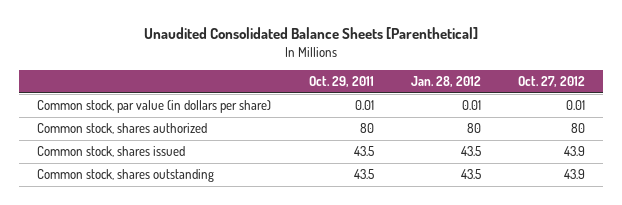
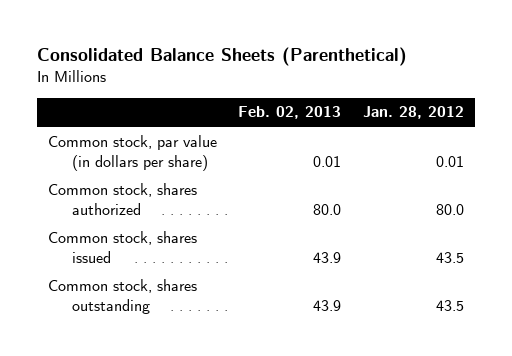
- Unaudited Consolidated Balance Sheets [Parenthetical]
+ Consolidated Balance Sheets (Parenthetical)
- | Oct. 29, 2011 | Jan. 28, 2012 | Oct. 27, 2012
+ | Feb. 02, 2013 | Jan. 28, 2012
- Common stock, shares authorized | 80 | 80 | 80
+ Common stock, shares authorized | 80.0 | 80.0

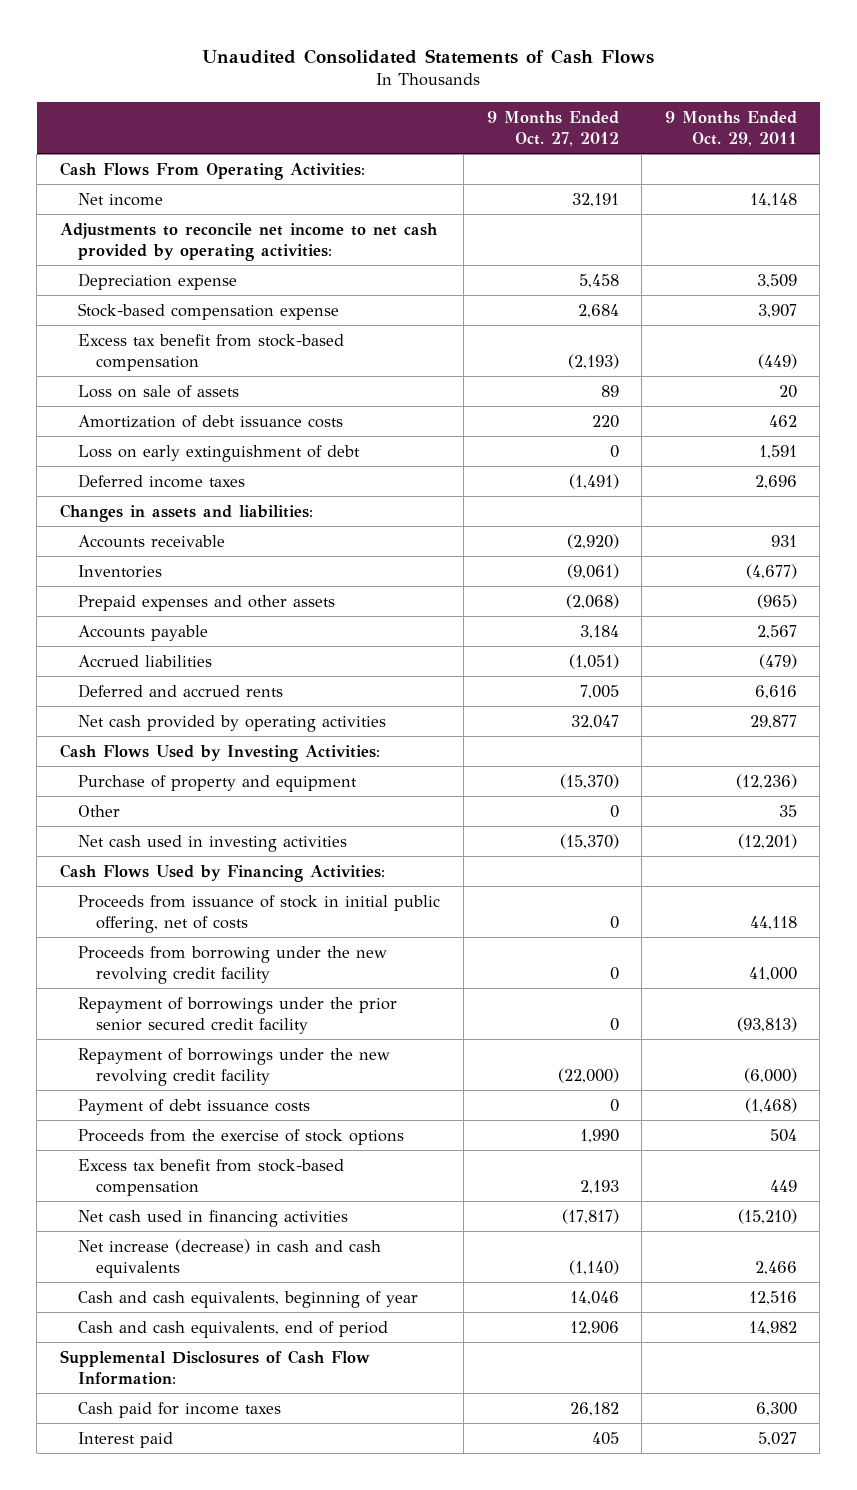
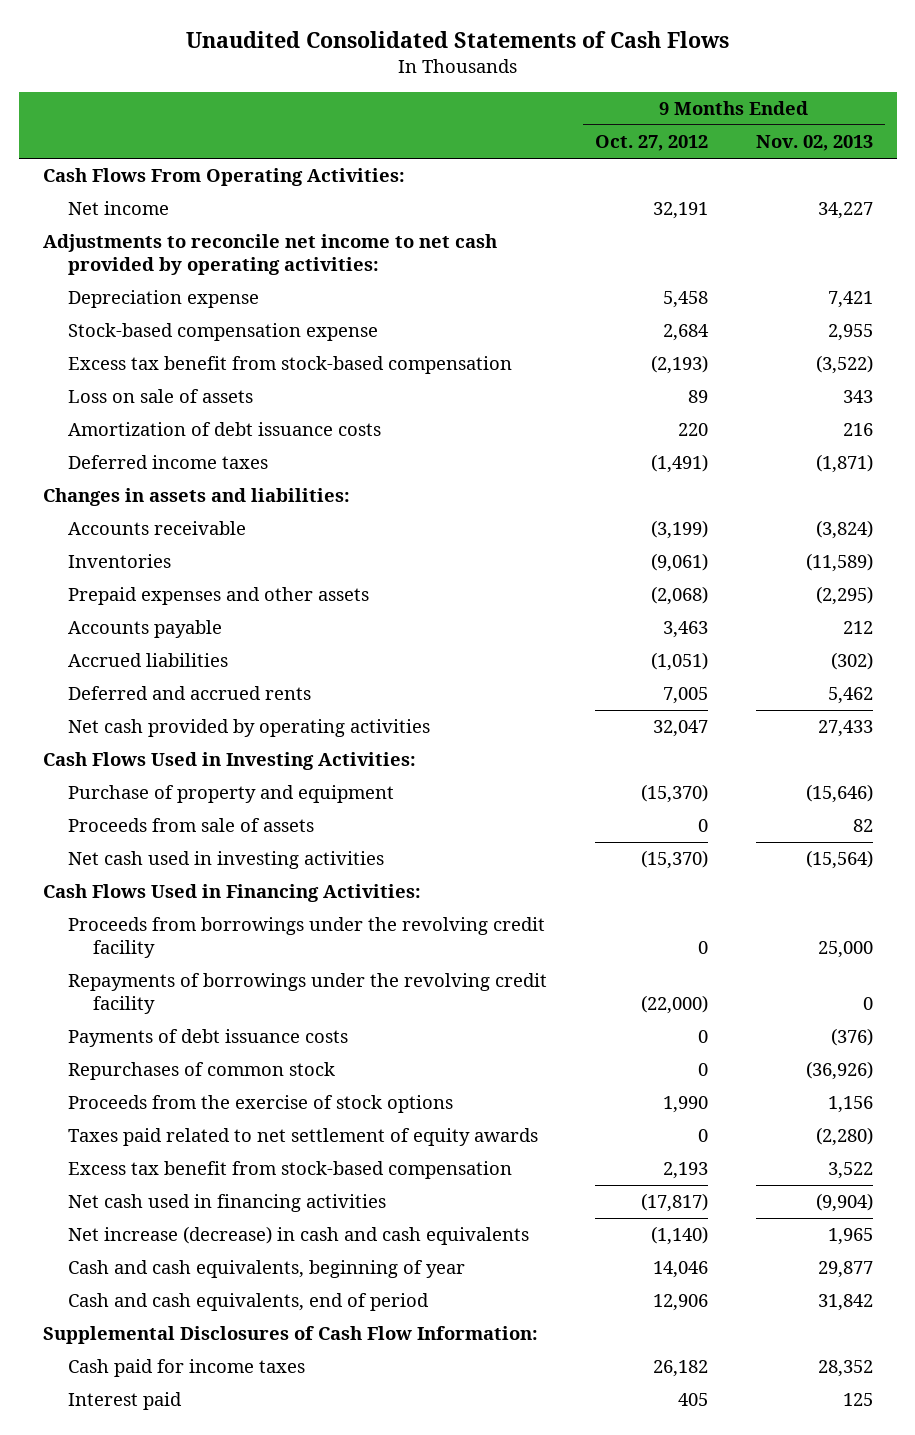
- | 9 Months Ended Oct. 27, 2012 | 9 Months Ended Oct. 29, 2011
+ | 9 Months Ended Oct. 27, 2012 | 9 Months Ended Nov. 02, 2013
- Loss on early extinguishment of debt | 0 | 1,591
- Accounts receivable | (2,920) | 931
+ Accounts receivable | (3,199) | (3,824)
- Accounts payable | 3,184 | 2,567
+ Accounts payable | 3,463 | 212
- Cash Flows Used by Investing Activities:
+ Cash Flows Used in Investing Activities:
- Other | 0 | 35
+ Proceeds from sale of assets | 0 | 82
- Cash Flows Used by Financing Activities:
- Proceeds from issuance of stock in initial public offering, net of costs | 0 | 44,118
- Proceeds from borrowing under the new revolving credit facility | 0 | 41,000
- Repayment of borrowings under the prior senior secured credit facility | 0 | (93,813)
- Repayment of borrowings under the new revolving credit facility | (22,000) | (6,000)
- Payment of debt issuance costs | 0 | (1,468)
+ Cash Flows Used in Financing Activities:
+ Proceeds from borrowings under the revolving credit facility | 0 | 25,000
+ Repayments of borrowings under the revolving credit facility | (22,000) | 0
+ Payments of debt issuance costs | 0 | (376)
+ Repurchases of common stock | 0 | (36,926)
+ Taxes paid related to net settlement of equity awards | 0 | (2,280)

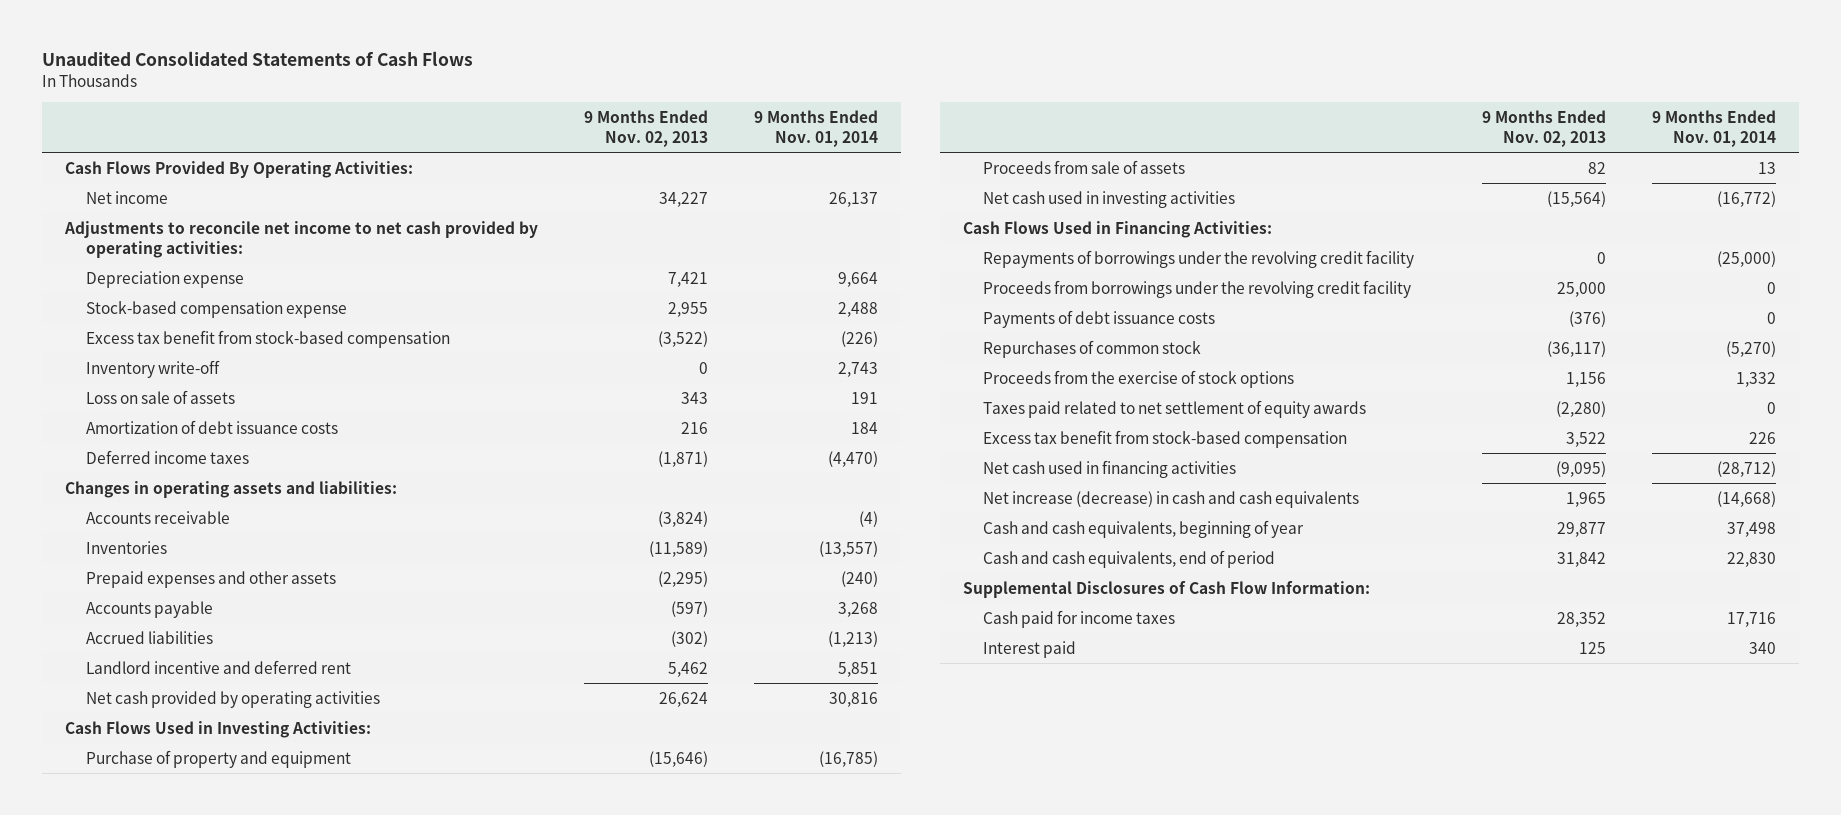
- | 9 Months Ended Oct. 27, 2012 | 9 Months Ended Nov. 02, 2013
+ | 9 Months Ended Nov. 02, 2013 | 9 Months Ended Nov. 01, 2014
- Cash Flows From Operating Activities:
+ Cash Flows Provided By Operating Activities:
+ Inventory write-off | 0 | 2,743
- Changes in assets and liabilities:
+ Changes in operating assets and liabilities:
- Accounts payable | 3,463 | 212
+ Accounts payable | (597) | 3,268
- Deferred and accrued rents | 7,005 | 5,462
- Net cash provided by operating activities | 32,047 | 27,433
+ Landlord incentive and deferred rent | 5,462 | 5,851
+ Net cash provided by operating activities | 26,624 | 30,816
moved down: Proceeds from borrowings under the revolving credit facility | 25,000 | 0
- Repurchases of common stock | 0 | (36,926)
+ Repurchases of common stock | (36,117) | (5,270)
- Net cash used in financing activities | (17,817) | (9,904)
+ Net cash used in financing activities | (9,095) | (28,712)

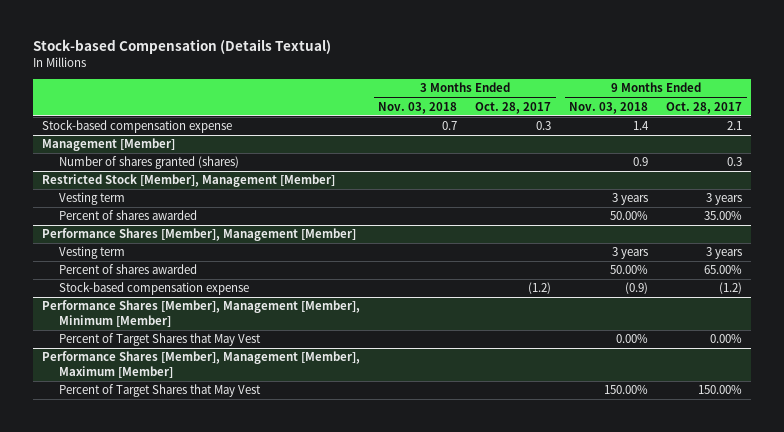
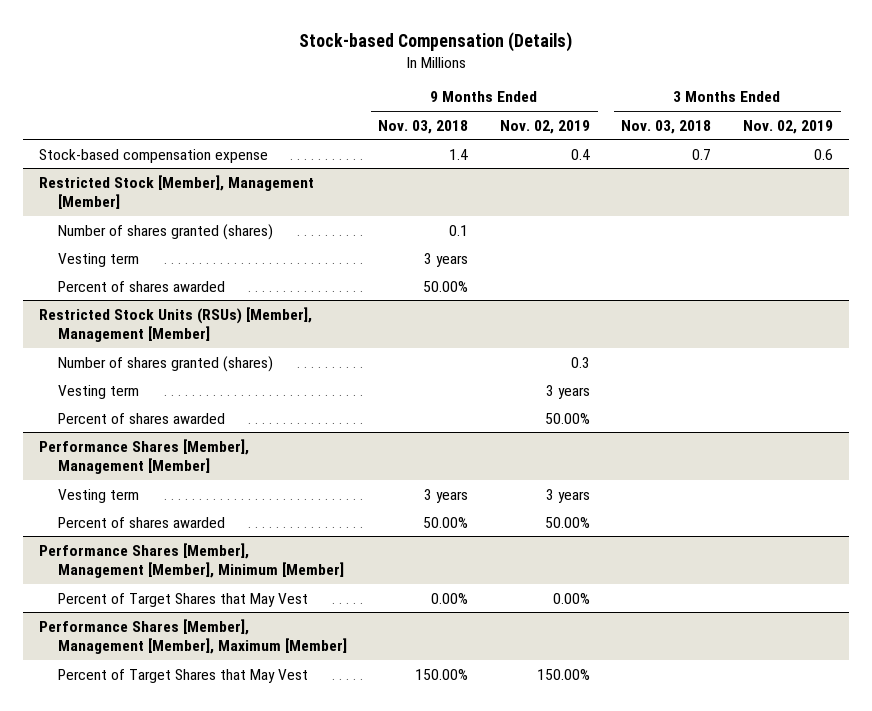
- Stock-based Compensation (Details Textual)
+ Stock-based Compensation (Details)
- | 3 Months Ended Nov. 03, 2018 | 3 Months Ended Oct. 28, 2017 | 9 Months Ended Nov. 03, 2018 | 9 Months Ended Oct. 28, 2017
+ | 9 Months Ended Nov. 03, 2018 | 9 Months Ended Nov. 02, 2019 | 3 Months Ended Nov. 03, 2018 | 3 Months Ended Nov. 02, 2019
- Management [Member]
- Number of shares granted (shares) | | | 0.9 | 0.3
@ Restricted Stock [Member], Management [Member]
+ Number of shares granted (shares) | 0.1 | | |
+ Restricted Stock Units (RSUs) [Member], Management [Member]
+ Number of shares granted (shares) | | 0.3 | |
+ Vesting term | | 3 years | |
+ Percent of shares awarded | | 50.00% | |
@ Performance Shares [Member], Management [Member]
- Stock-based compensation expense | | (1.2) | (0.9) | (1.2)

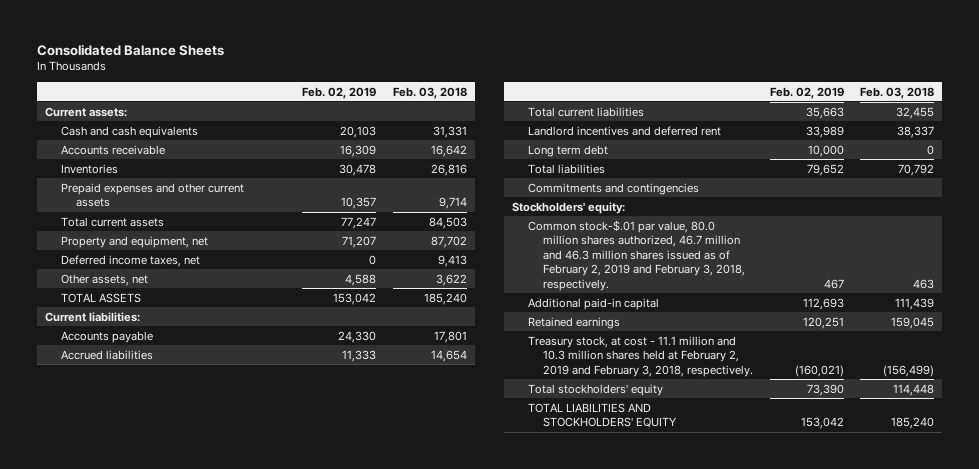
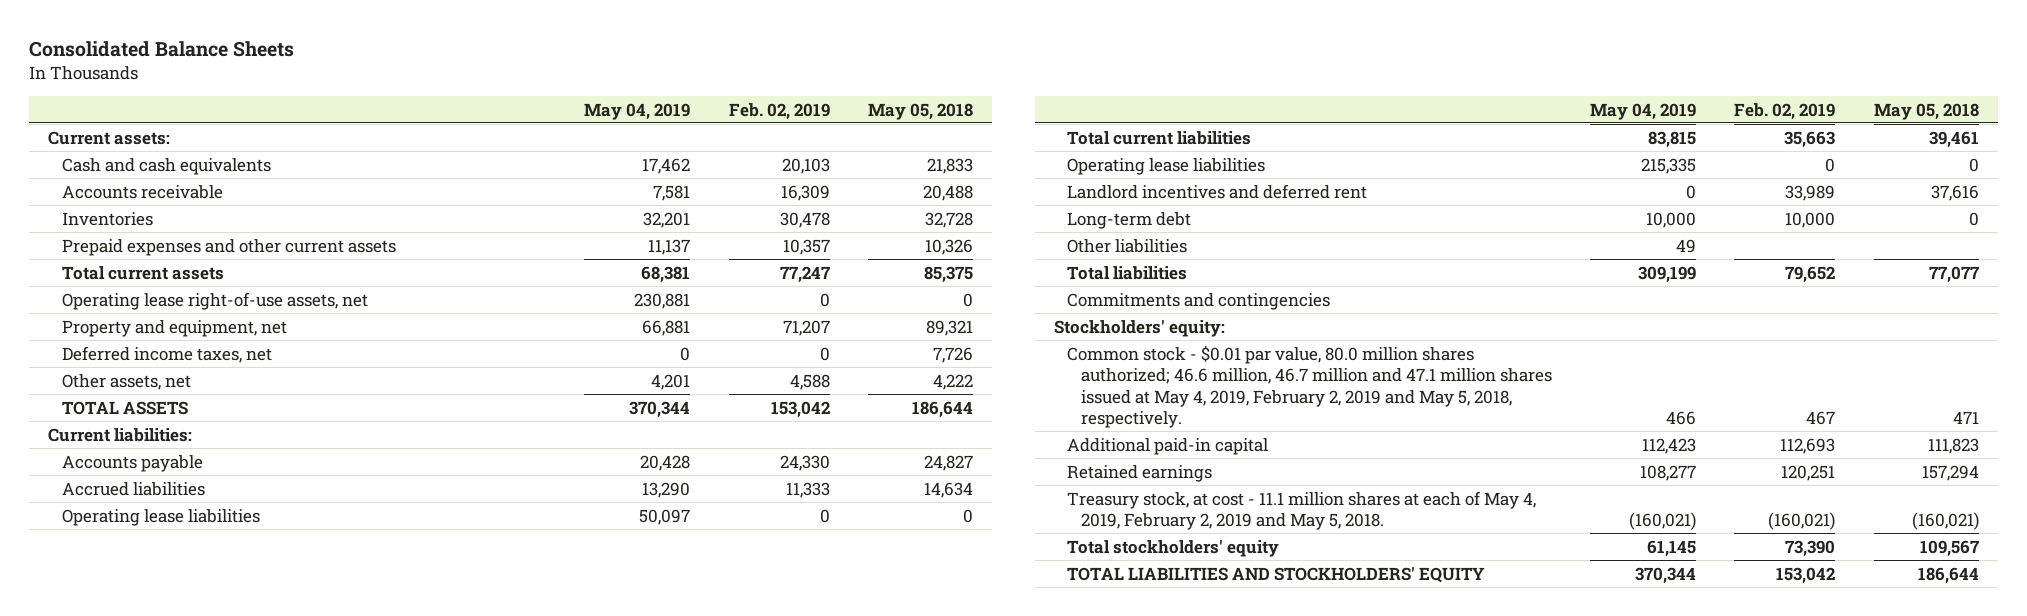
- | Feb. 02, 2019 | Feb. 03, 2018
+ | May 04, 2019 | Feb. 02, 2019 | May 05, 2018
+ Operating lease right-of-use assets, net | 230,881 | 0 | 0
+ Operating lease liabilities | 50,097 | 0 | 0
+ Operating lease liabilities | 215,335 | 0 | 0
- Long term debt | 10,000 | 0
+ Long-term debt | 10,000 | 10,000 | 0
+ Other liabilities | 49 | |
- Common stock-$.01 par value, 80.0 million shares authorized, 46.7 million and 46.3 million shares issued as of February 2, 2019 and February 3, 2018, respectively. | 467 | 463
+ Common stock - $0.01 par value, 80.0 million shares authorized; 46.6 million, 46.7 million and 47.1 million shares issued at May 4, 2019, February 2, 2019 and May 5, 2018, respectively. | 466 | 467 | 471
- Treasury stock, at cost - 11.1 million and 10.3 million shares held at February 2, 2019 and February 3, 2018, respectively. | (160,021) | (156,499)
+ Treasury stock, at cost - 11.1 million shares at each of May 4, 2019, February 2, 2019 and May 5, 2018. | (160,021) | (160,021) | (160,021)

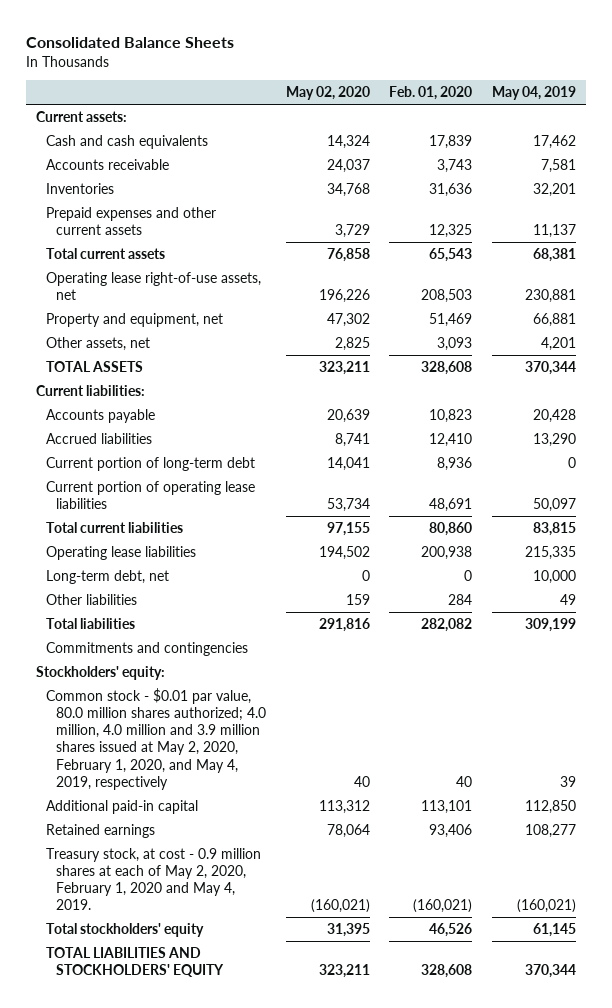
- | May 04, 2019 | Feb. 02, 2019 | May 05, 2018
+ | May 02, 2020 | Feb. 01, 2020 | May 04, 2019
- Deferred income taxes, net | 0 | 0 | 7,726
- Operating lease liabilities | 50,097 | 0 | 0
+ Current portion of long-term debt | 14,041 | 8,936 | 0
+ Current portion of operating lease liabilities | 53,734 | 48,691 | 50,097
- Landlord incentives and deferred rent | 0 | 33,989 | 37,616
- Long-term debt | 10,000 | 10,000 | 0
+ Long-term debt, net | 0 | 0 | 10,000
- Common stock - $0.01 par value, 80.0 million shares authorized; 46.6 million, 46.7 million and 47.1 million shares issued at May 4, 2019, February 2, 2019 and May 5, 2018, respectively. | 466 | 467 | 471
- Additional paid-in capital | 112,423 | 112,693 | 111,823
+ Common stock - $0.01 par value, 80.0 million shares authorized; 4.0 million, 4.0 million and 3.9 million shares issued at May 2, 2020, February 1, 2020, and May 4, 2019, respectively | 40 | 40 | 39
+ Additional paid-in capital | 113,312 | 113,101 | 112,850
- Treasury stock, at cost - 11.1 million shares at each of May 4, 2019, February 2, 2019 and May 5, 2018. | (160,021) | (160,021) | (160,021)
+ Treasury stock, at cost - 0.9 million shares at each of May 2, 2020, February 1, 2020 and May 4, 2019. | (160,021) | (160,021) | (160,021)

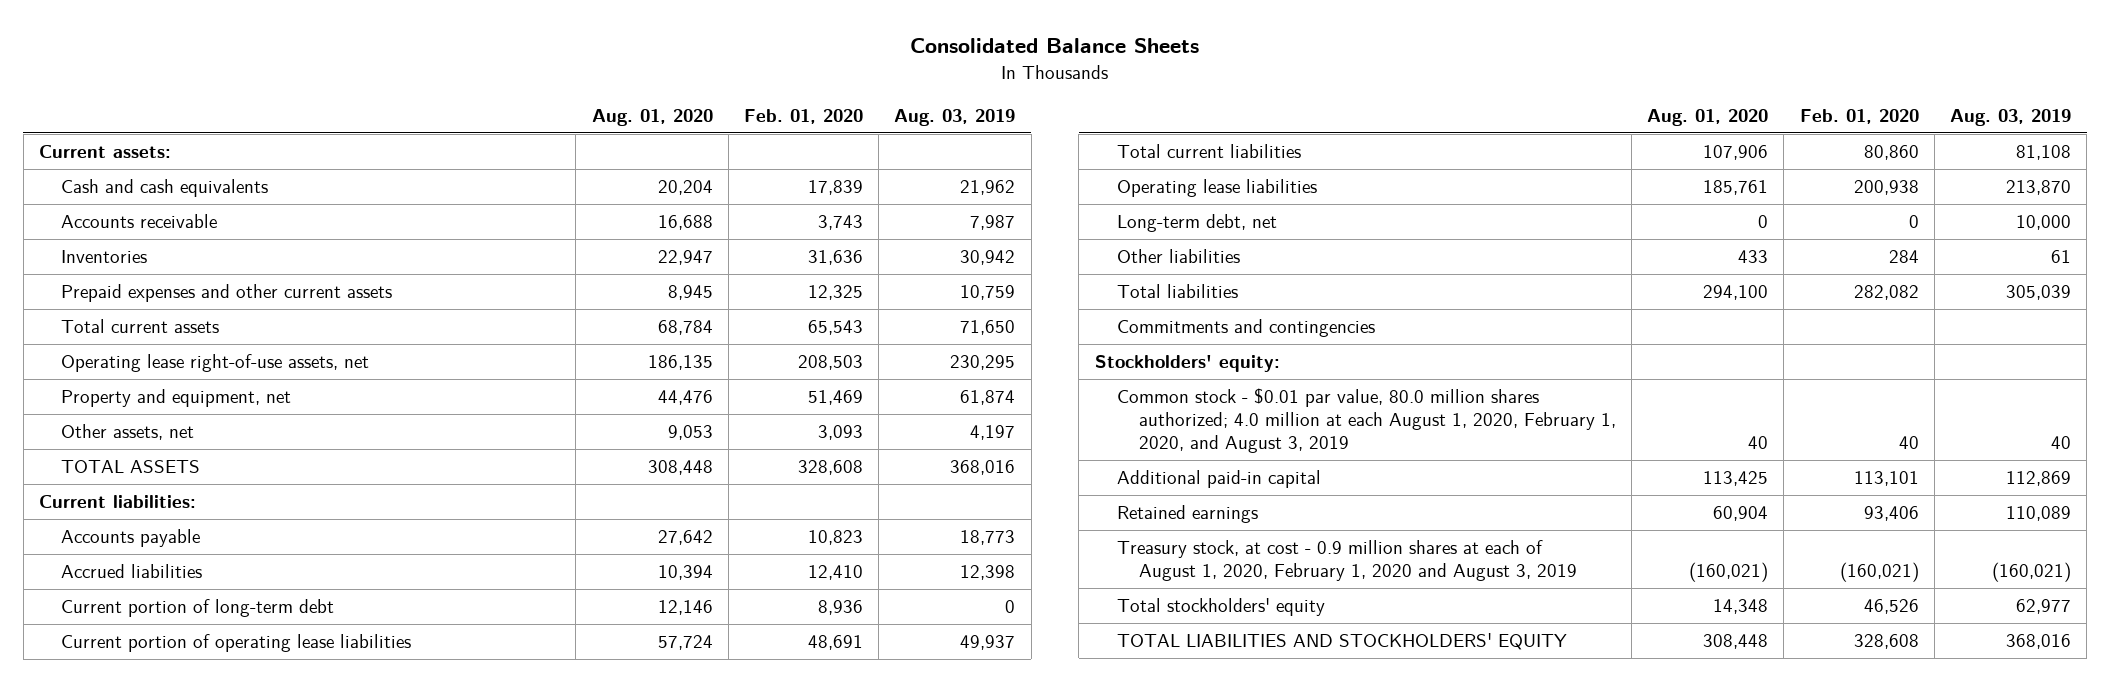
- | May 02, 2020 | Feb. 01, 2020 | May 04, 2019
+ | Aug. 01, 2020 | Feb. 01, 2020 | Aug. 03, 2019
- Common stock - $0.01 par value, 80.0 million shares authorized; 4.0 million, 4.0 million and 3.9 million shares issued at May 2, 2020, February 1, 2020, and May 4, 2019, respectively | 40 | 40 | 39
+ Common stock - $0.01 par value, 80.0 million shares authorized; 4.0 million at each August 1, 2020, February 1, 2020, and August 3, 2019 | 40 | 40 | 40
- Treasury stock, at cost - 0.9 million shares at each of May 2, 2020, February 1, 2020 and May 4, 2019. | (160,021) | (160,021) | (160,021)
+ Treasury stock, at cost - 0.9 million shares at each of August 1, 2020, February 1, 2020 and August 3, 2019 | (160,021) | (160,021) | (160,021)

